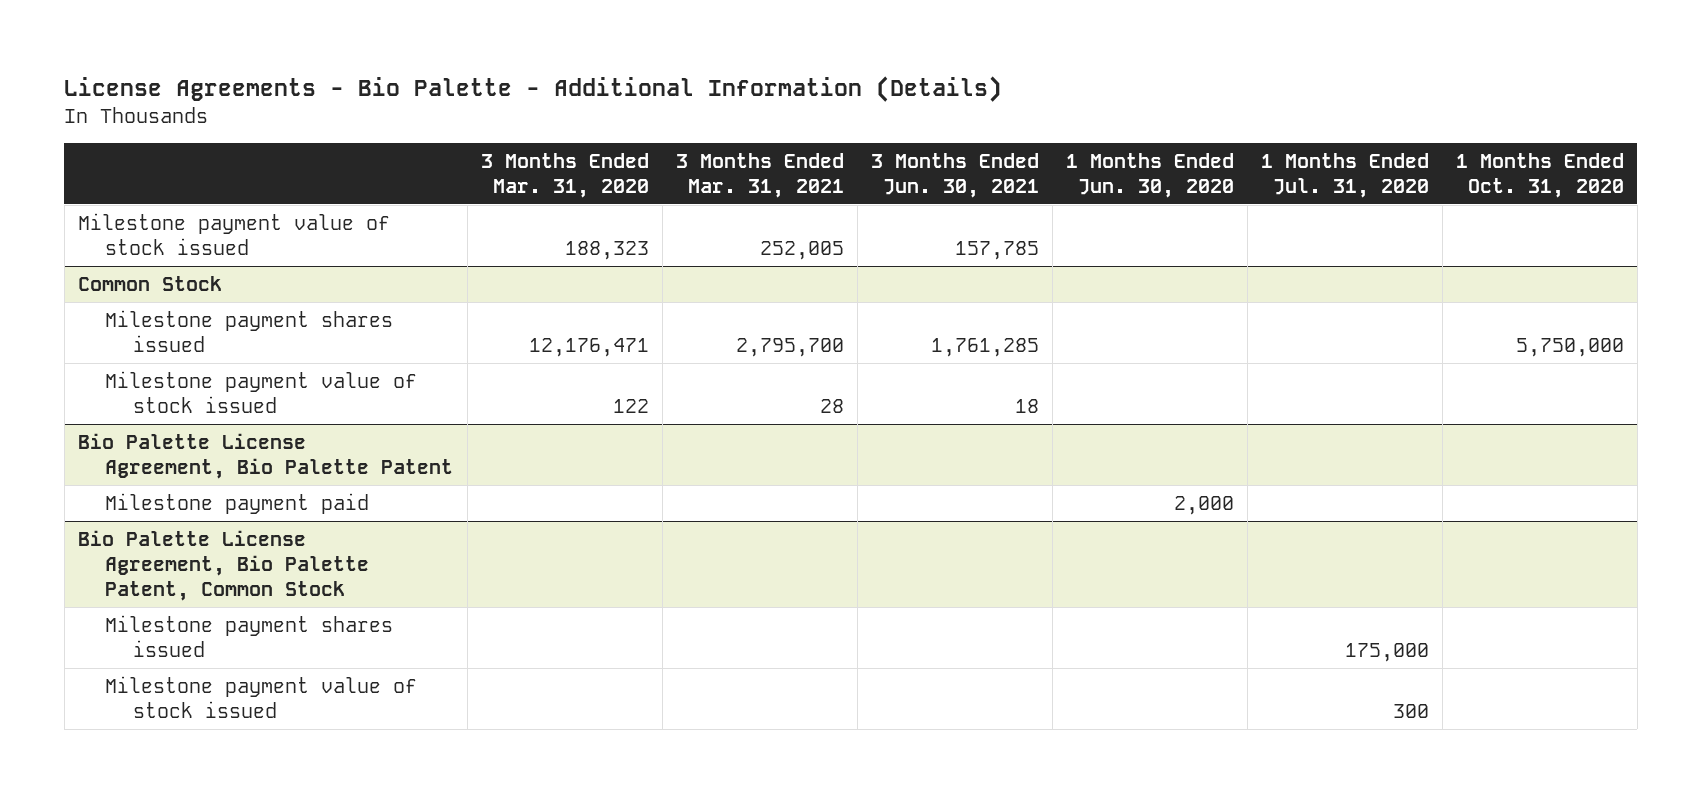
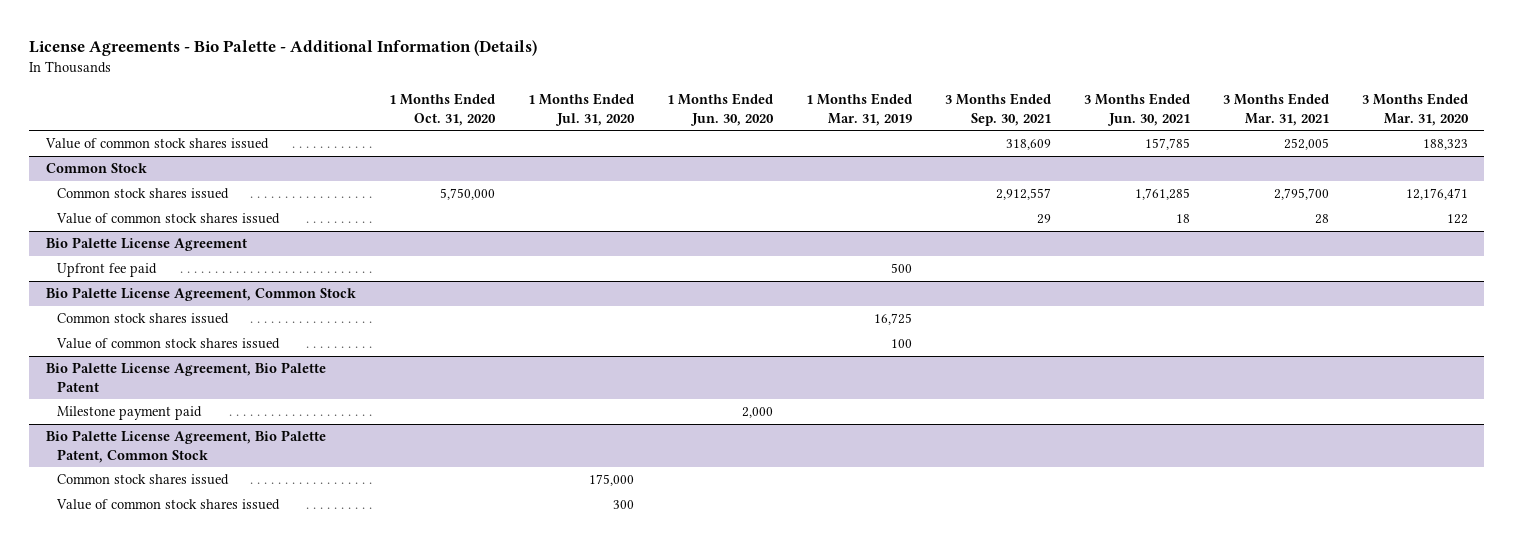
- | 3 Months Ended Mar. 31, 2020 | 3 Months Ended Mar. 31, 2021 | 3 Months Ended Jun. 30, 2021 | 1 Months Ended Jun. 30, 2020 | 1 Months Ended Jul. 31, 2020 | 1 Months Ended Oct. 31, 2020
+ | 1 Months Ended Oct. 31, 2020 | 1 Months Ended Jul. 31, 2020 | 1 Months Ended Jun. 30, 2020 | 1 Months Ended Mar. 31, 2019 | 3 Months Ended Sep. 30, 2021 | 3 Months Ended Jun. 30, 2021 | 3 Months Ended Mar. 31, 2021 | 3 Months Ended Mar. 31, 2020
- Milestone payment value of stock issued | 188,323 | 252,005 | 157,785 | | |
+ Value of common stock shares issued | | | | | 318,609 | 157,785 | 252,005 | 188,323
@ Common Stock
- Milestone payment shares issued | 12,176,471 | 2,795,700 | 1,761,285 | | | 5,750,000
- Milestone payment value of stock issued | 122 | 28 | 18 | | |
+ Common stock shares issued | 5,750,000 | | | | 2,912,557 | 1,761,285 | 2,795,700 | 12,176,471
+ Value of common stock shares issued | | | | | 29 | 18 | 28 | 122
+ Bio Palette License Agreement
+ Upfront fee paid | | | | 500 | | | |
+ Bio Palette License Agreement, Common Stock
+ Common stock shares issued | | | | 16,725 | | | |
+ Value of common stock shares issued | | | | 100 | | | |
@ Bio Palette License Agreement, Bio Palette Patent, Common Stock
- Milestone payment shares issued | | | | | 175,000 |
- Milestone payment value of stock issued | | | | | 300 |
+ Common stock shares issued | | 175,000 | | | | | |
+ Value of common stock shares issued | | 300 | | | | | |

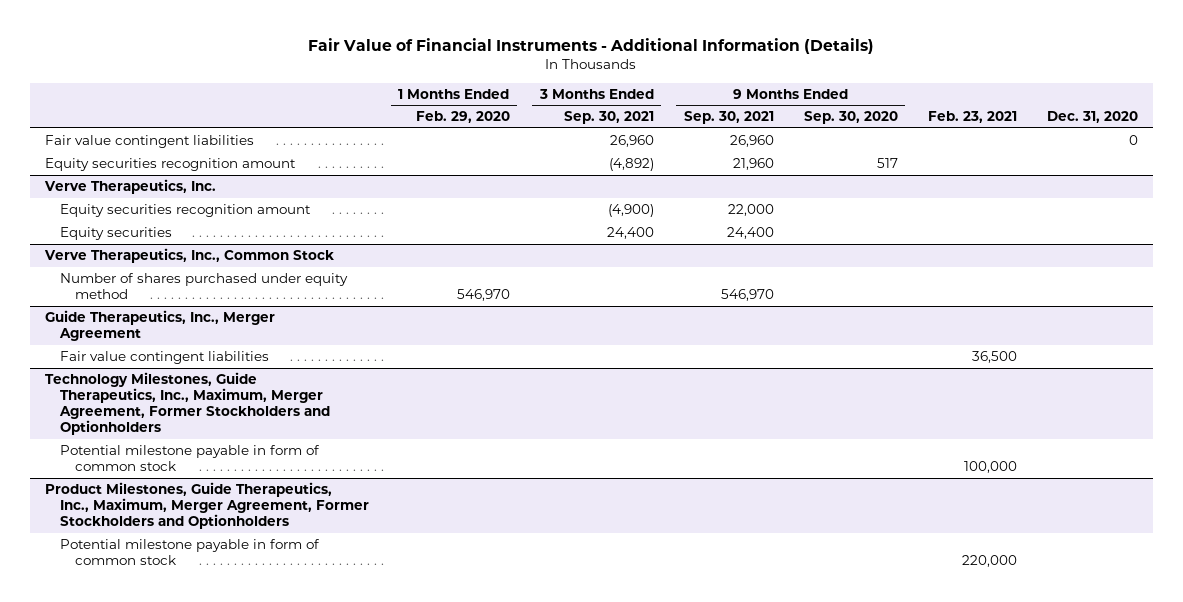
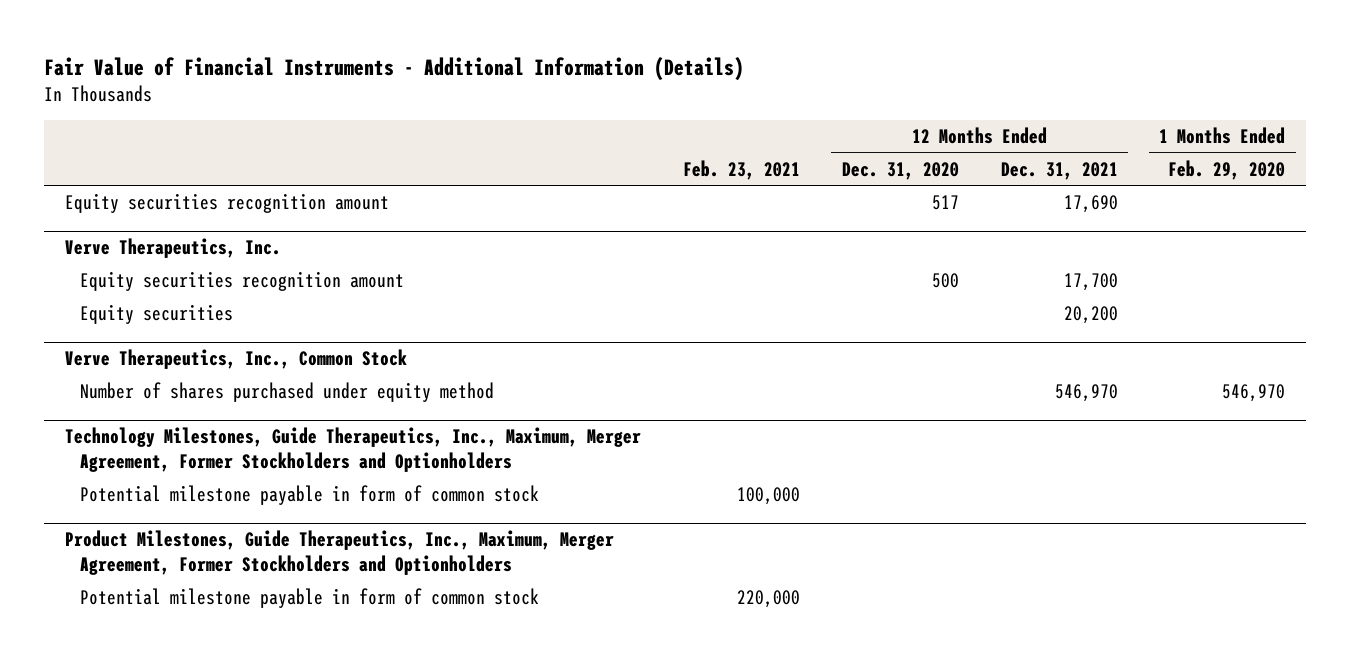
- | 1 Months Ended Feb. 29, 2020 | 3 Months Ended Sep. 30, 2021 | 9 Months Ended Sep. 30, 2021 | 9 Months Ended Sep. 30, 2020 | Feb. 23, 2021 | Dec. 31, 2020
+ | Feb. 23, 2021 | 12 Months Ended Dec. 31, 2020 | 12 Months Ended Dec. 31, 2021 | 1 Months Ended Feb. 29, 2020
- Fair value contingent liabilities | | 26,960 | 26,960 | | | 0
- Guide Therapeutics, Inc., Merger Agreement
- Fair value contingent liabilities | | | | | 36,500 |

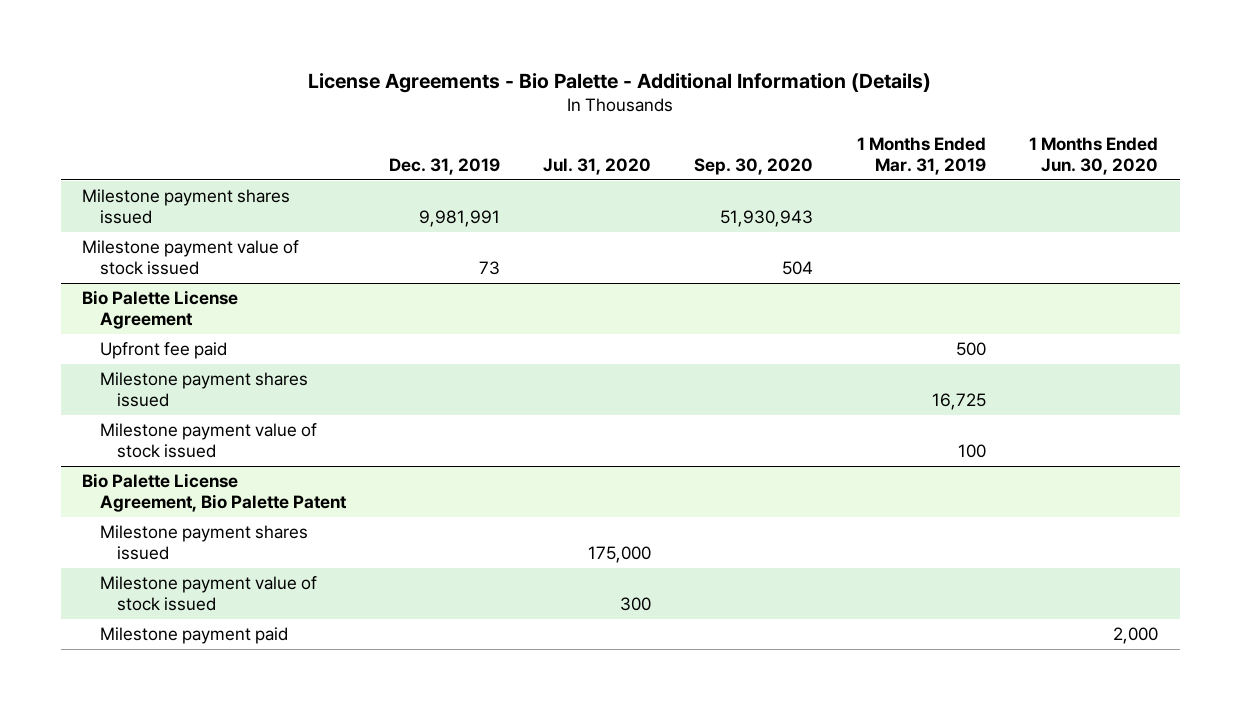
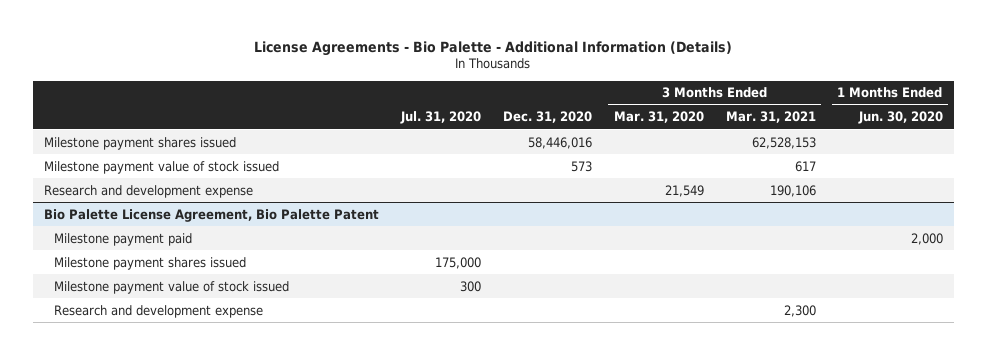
- | Dec. 31, 2019 | Jul. 31, 2020 | Sep. 30, 2020 | 1 Months Ended Mar. 31, 2019 | 1 Months Ended Jun. 30, 2020
+ | Jul. 31, 2020 | Dec. 31, 2020 | 3 Months Ended Mar. 31, 2020 | 3 Months Ended Mar. 31, 2021 | 1 Months Ended Jun. 30, 2020
- Bio Palette License Agreement
- Upfront fee paid | | | | 500 |
- Milestone payment shares issued | | | | 16,725 |
- Milestone payment value of stock issued | | | | 100 |
+ Research and development expense | | | 21,549 | 190,106 |
@ Bio Palette License Agreement, Bio Palette Patent
moved up: Milestone payment paid | | | | | 2,000
+ Research and development expense | | | | 2,300 |

